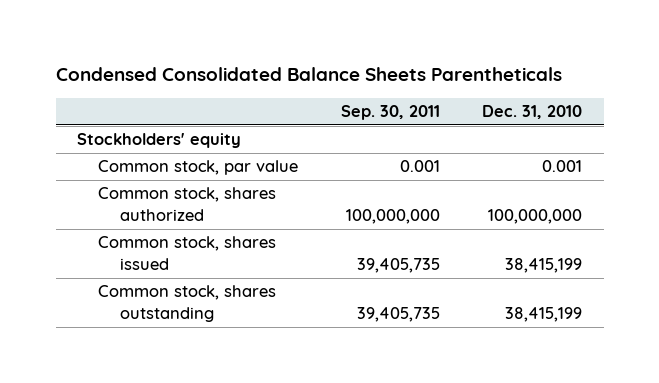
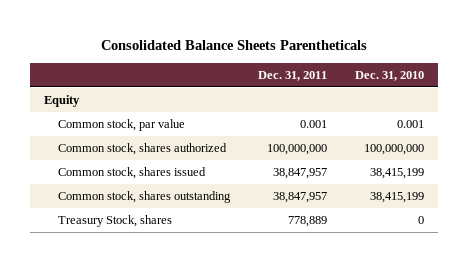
- Condensed Consolidated Balance Sheets Parentheticals
+ Consolidated Balance Sheets Parentheticals
- | Sep. 30, 2011 | Dec. 31, 2010
+ | Dec. 31, 2011 | Dec. 31, 2010
- Stockholders' equity
+ Equity
+ Treasury Stock, shares | 778,889 | 0

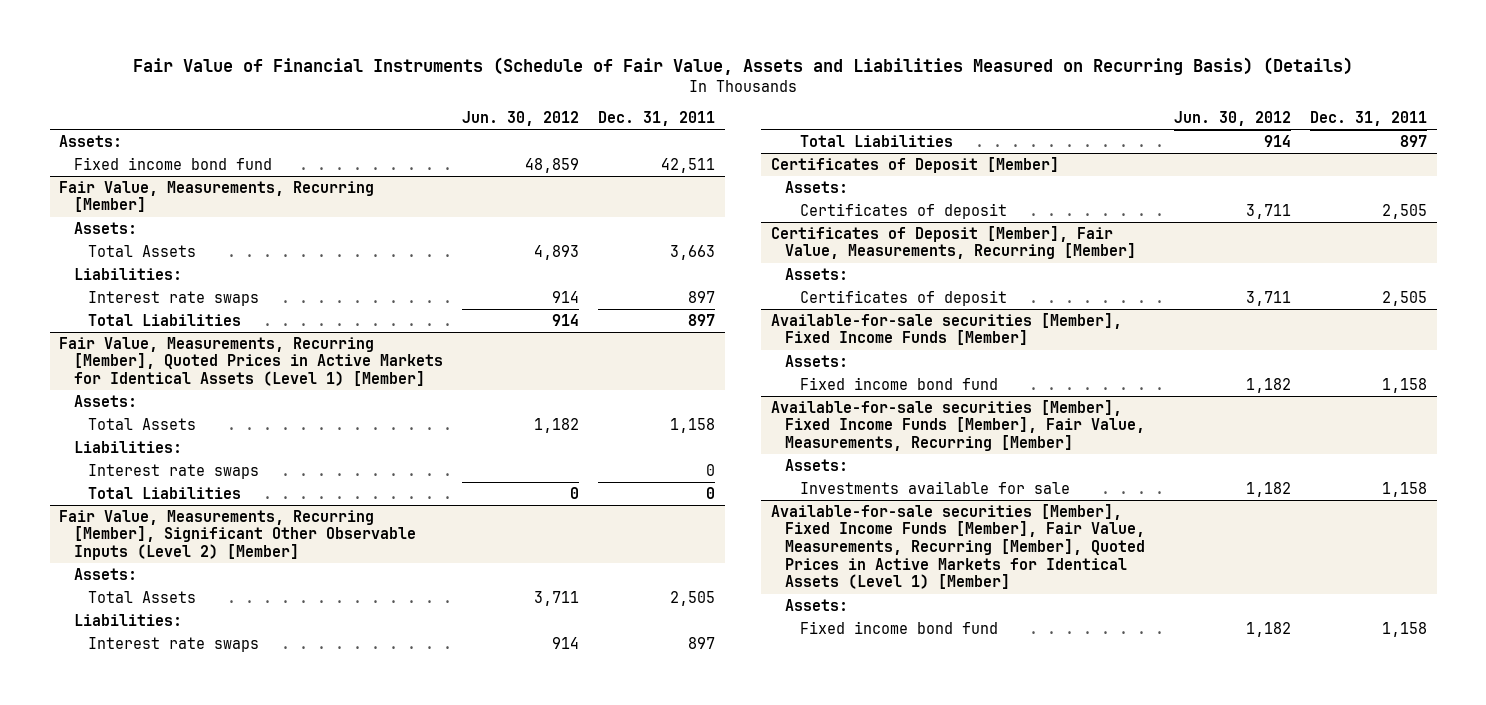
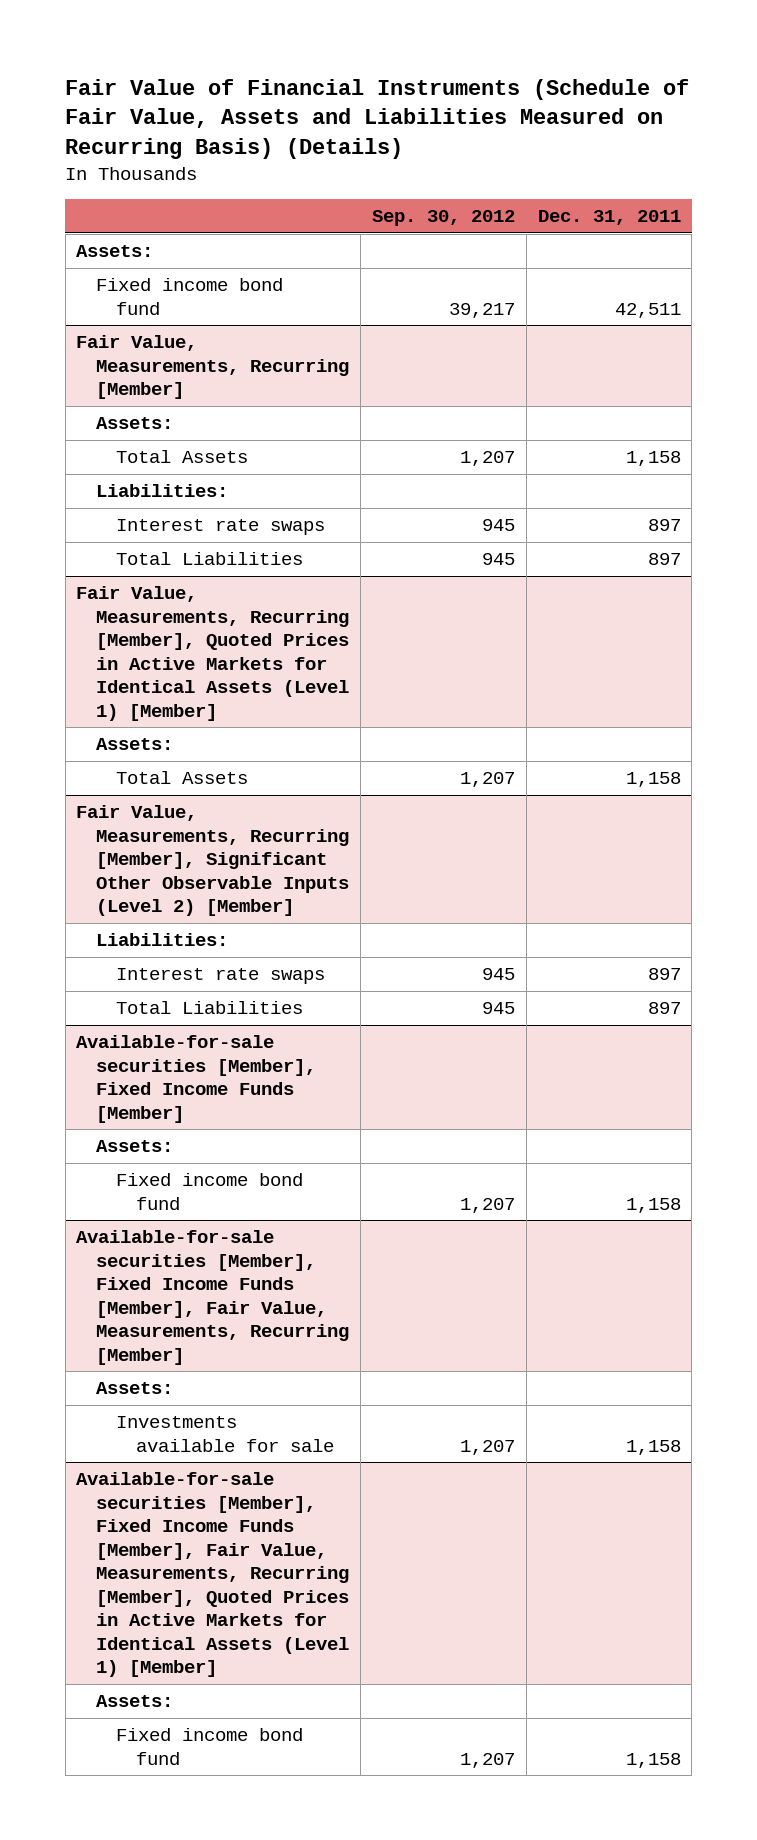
- | Jun. 30, 2012 | Dec. 31, 2011
+ | Sep. 30, 2012 | Dec. 31, 2011
@ Fair Value, Measurements, Recurring [Member]
- Total Assets | 4,893 | 3,663
+ Total Assets | 1,207 | 1,158
@ Fair Value, Measurements, Recurring [Member], Quoted Prices in Active Markets for Identical Assets (Level 1) [Member]
- Liabilities:
- Interest rate swaps | | 0
- Total Liabilities | 0 | 0
@ Fair Value, Measurements, Recurring [Member], Significant Other Observable Inputs (Level 2) [Member]
- Assets:
- Total Assets | 3,711 | 2,505
- Certificates of Deposit [Member]
- Assets:
- Certificates of deposit | 3,711 | 2,505
- Certificates of Deposit [Member], Fair Value, Measurements, Recurring [Member]
- Assets:
- Certificates of deposit | 3,711 | 2,505

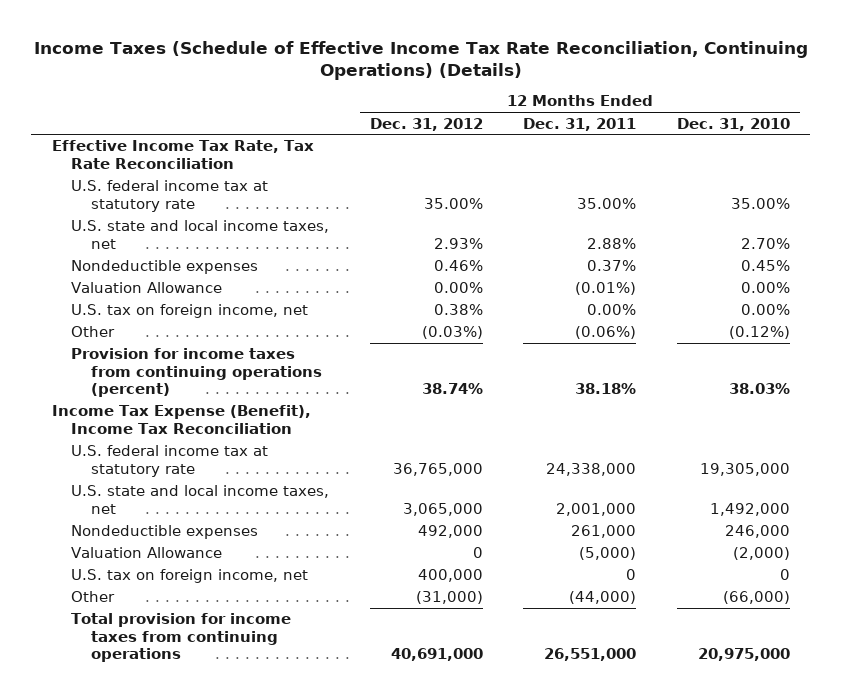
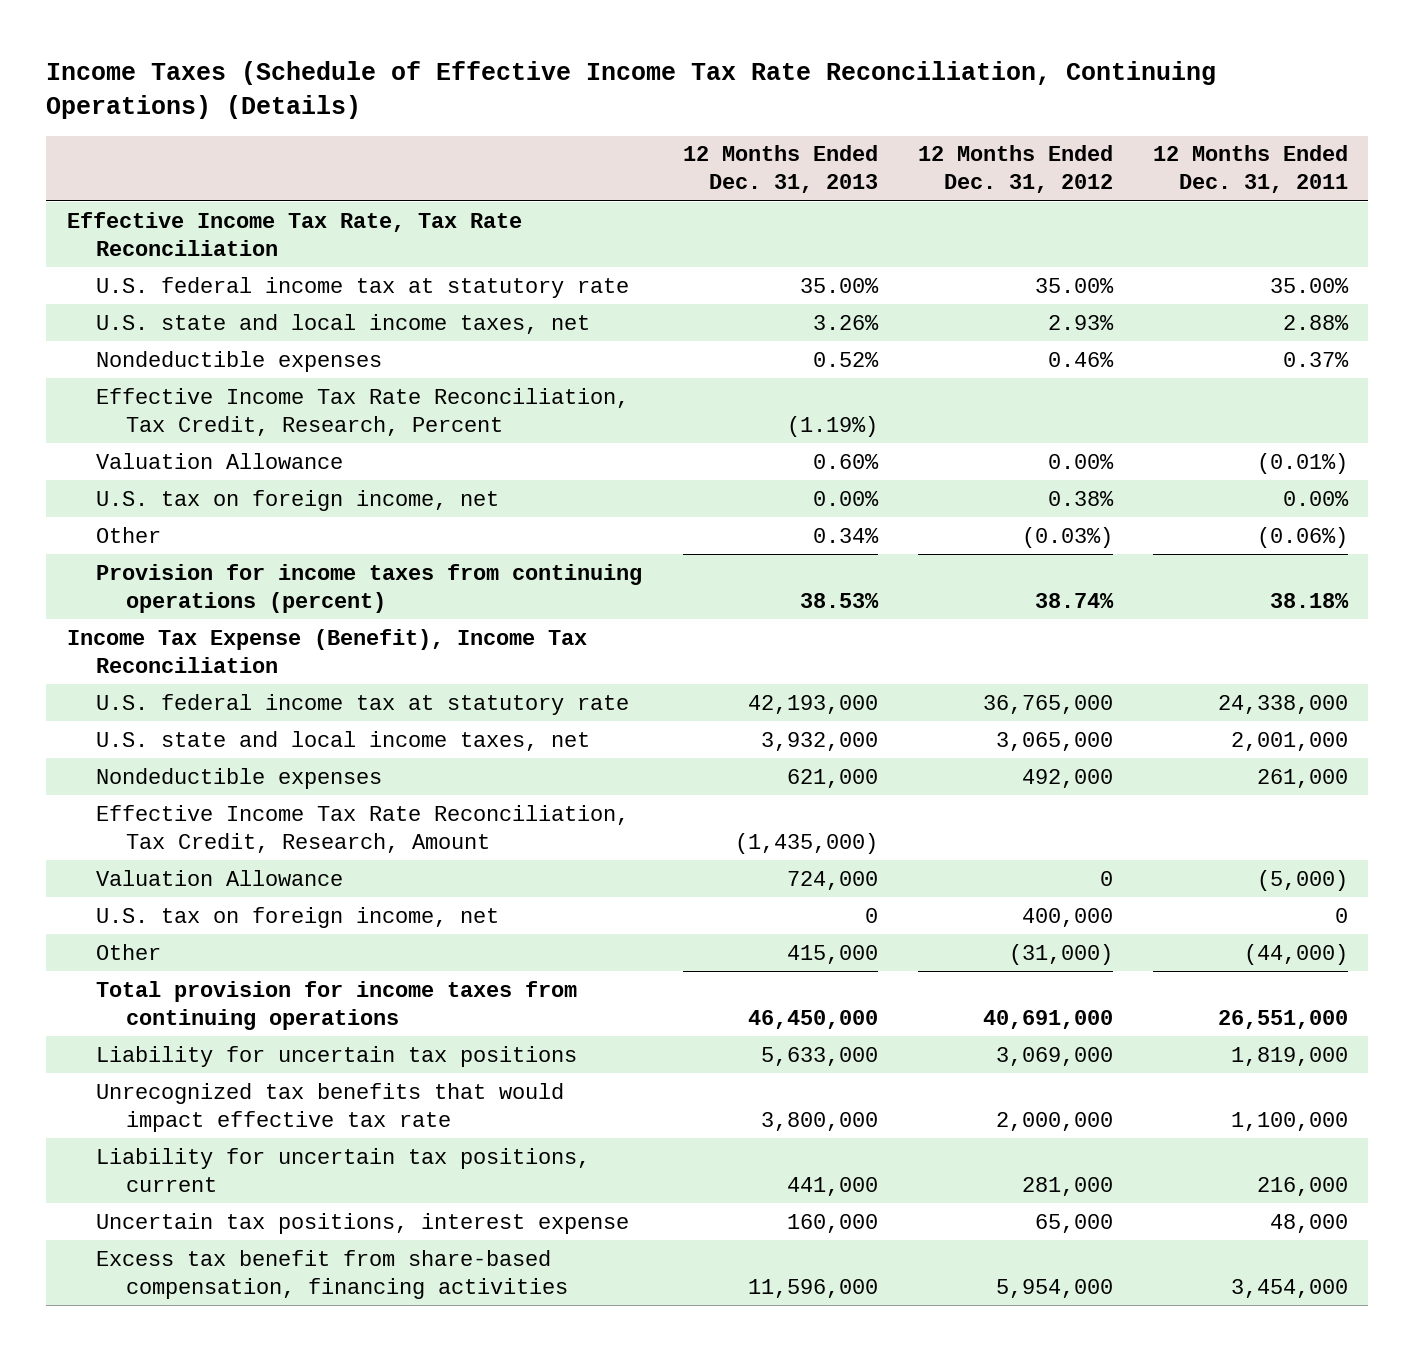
- | 12 Months Ended Dec. 31, 2012 | 12 Months Ended Dec. 31, 2011 | 12 Months Ended Dec. 31, 2010
+ | 12 Months Ended Dec. 31, 2013 | 12 Months Ended Dec. 31, 2012 | 12 Months Ended Dec. 31, 2011
+ Effective Income Tax Rate Reconciliation, Tax Credit, Research, Percent | (1.19%) | |
+ Effective Income Tax Rate Reconciliation, Tax Credit, Research, Amount | (1,435,000) | |
+ Liability for uncertain tax positions | 5,633,000 | 3,069,000 | 1,819,000
+ Unrecognized tax benefits that would impact effective tax rate | 3,800,000 | 2,000,000 | 1,100,000
+ Liability for uncertain tax positions, current | 441,000 | 281,000 | 216,000
+ Uncertain tax positions, interest expense | 160,000 | 65,000 | 48,000
+ Excess tax benefit from share-based compensation, financing activities | 11,596,000 | 5,954,000 | 3,454,000

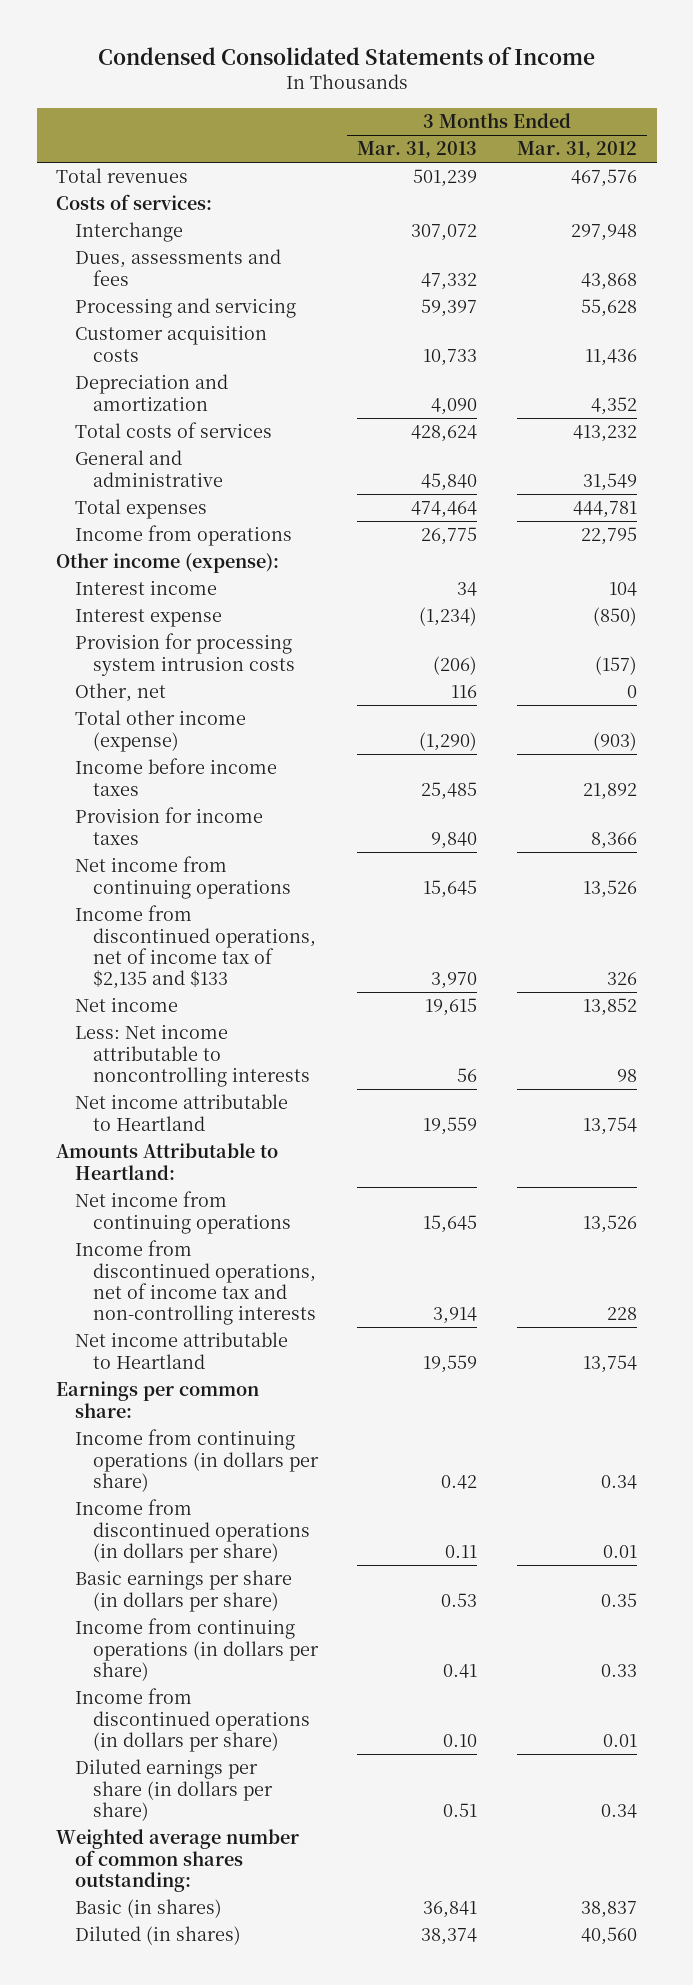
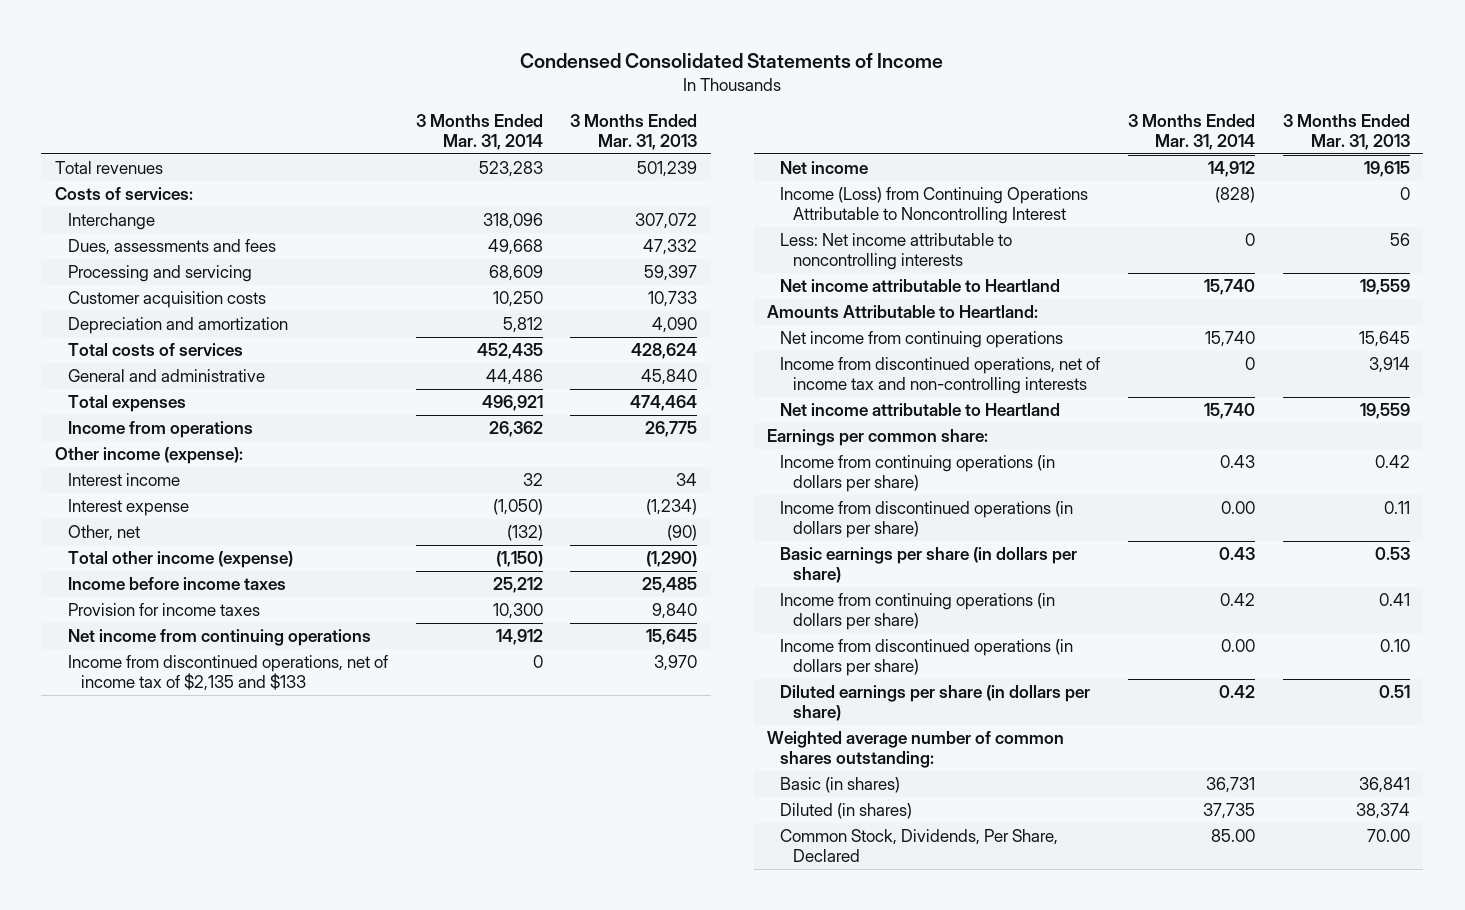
- | 3 Months Ended Mar. 31, 2013 | 3 Months Ended Mar. 31, 2012
+ | 3 Months Ended Mar. 31, 2014 | 3 Months Ended Mar. 31, 2013
- Provision for processing system intrusion costs | (206) | (157)
- Other, net | 116 | 0
+ Other, net | (132) | (90)
+ Income (Loss) from Continuing Operations Attributable to Noncontrolling Interest | (828) | 0
+ Common Stock, Dividends, Per Share, Declared | 85.00 | 70.00

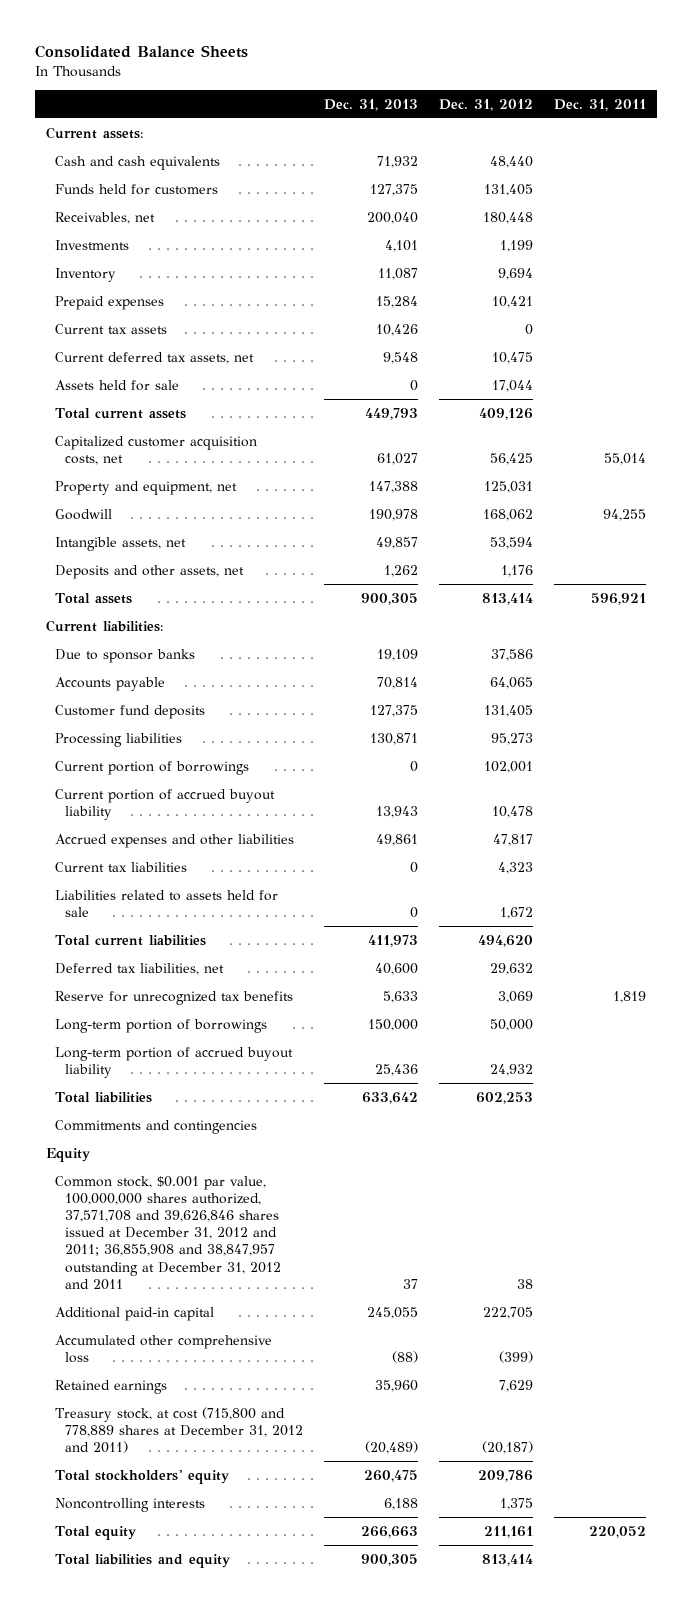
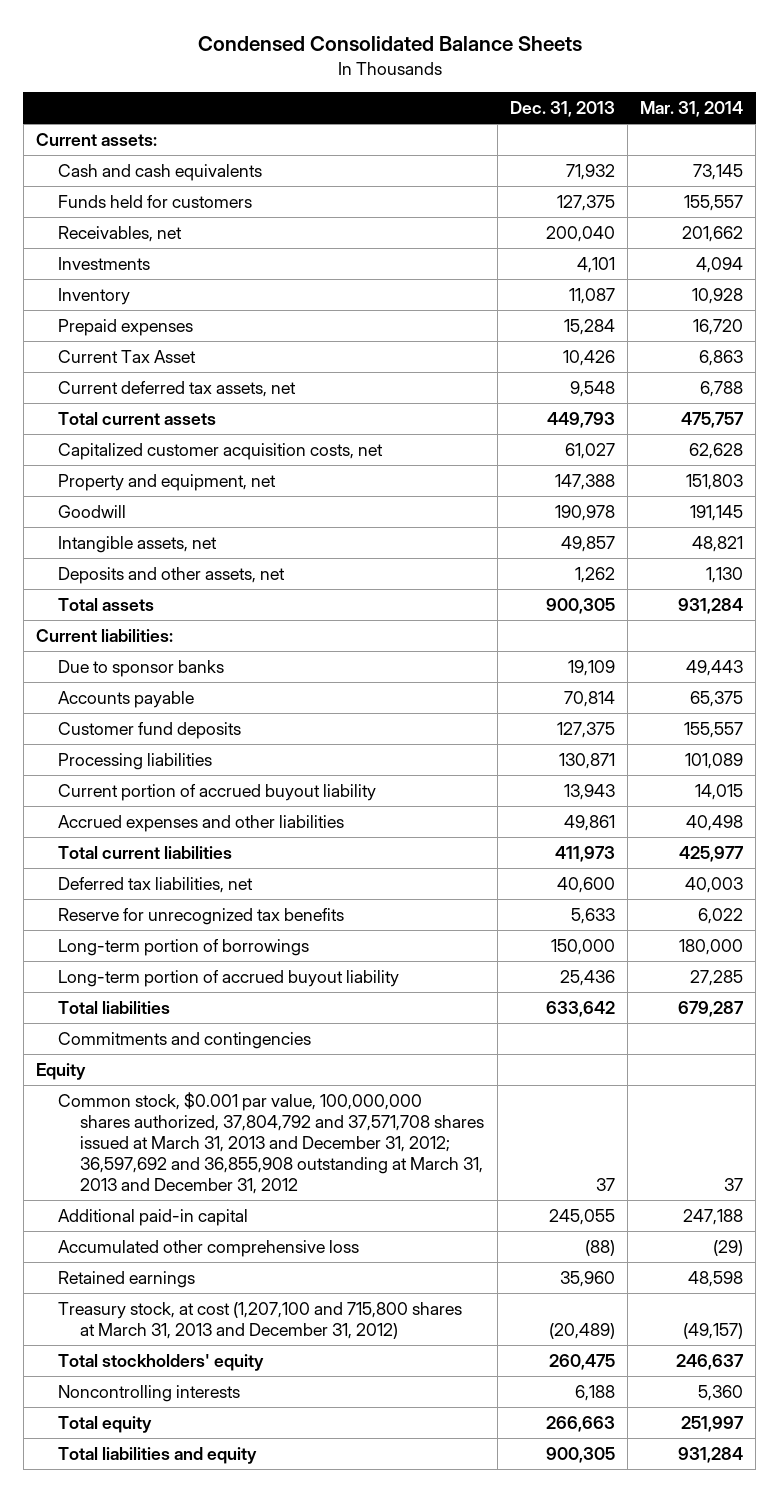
- Consolidated Balance Sheets
+ Condensed Consolidated Balance Sheets
- | Dec. 31, 2013 | Dec. 31, 2012 | Dec. 31, 2011
+ | Dec. 31, 2013 | Mar. 31, 2014
- Current tax assets | 10,426 | 0 |
+ Current Tax Asset | 10,426 | 6,863
- Assets held for sale | 0 | 17,044 |
- Current portion of borrowings | 0 | 102,001 |
- Current tax liabilities | 0 | 4,323 |
- Liabilities related to assets held for sale | 0 | 1,672 |
- Common stock, $0.001 par value, 100,000,000 shares authorized, 37,571,708 and 39,626,846 shares issued at December 31, 2012 and 2011; 36,855,908 and 38,847,957 outstanding at December 31, 2012 and 2011 | 37 | 38 |
+ Common stock, $0.001 par value, 100,000,000 shares authorized, 37,804,792 and 37,571,708 shares issued at March 31, 2013 and December 31, 2012; 36,597,692 and 36,855,908 outstanding at March 31, 2013 and December 31, 2012 | 37 | 37
- Treasury stock, at cost (715,800 and 778,889 shares at December 31, 2012 and 2011) | (20,489) | (20,187) |
+ Treasury stock, at cost (1,207,100 and 715,800 shares at March 31, 2013 and December 31, 2012) | (20,489) | (49,157)

